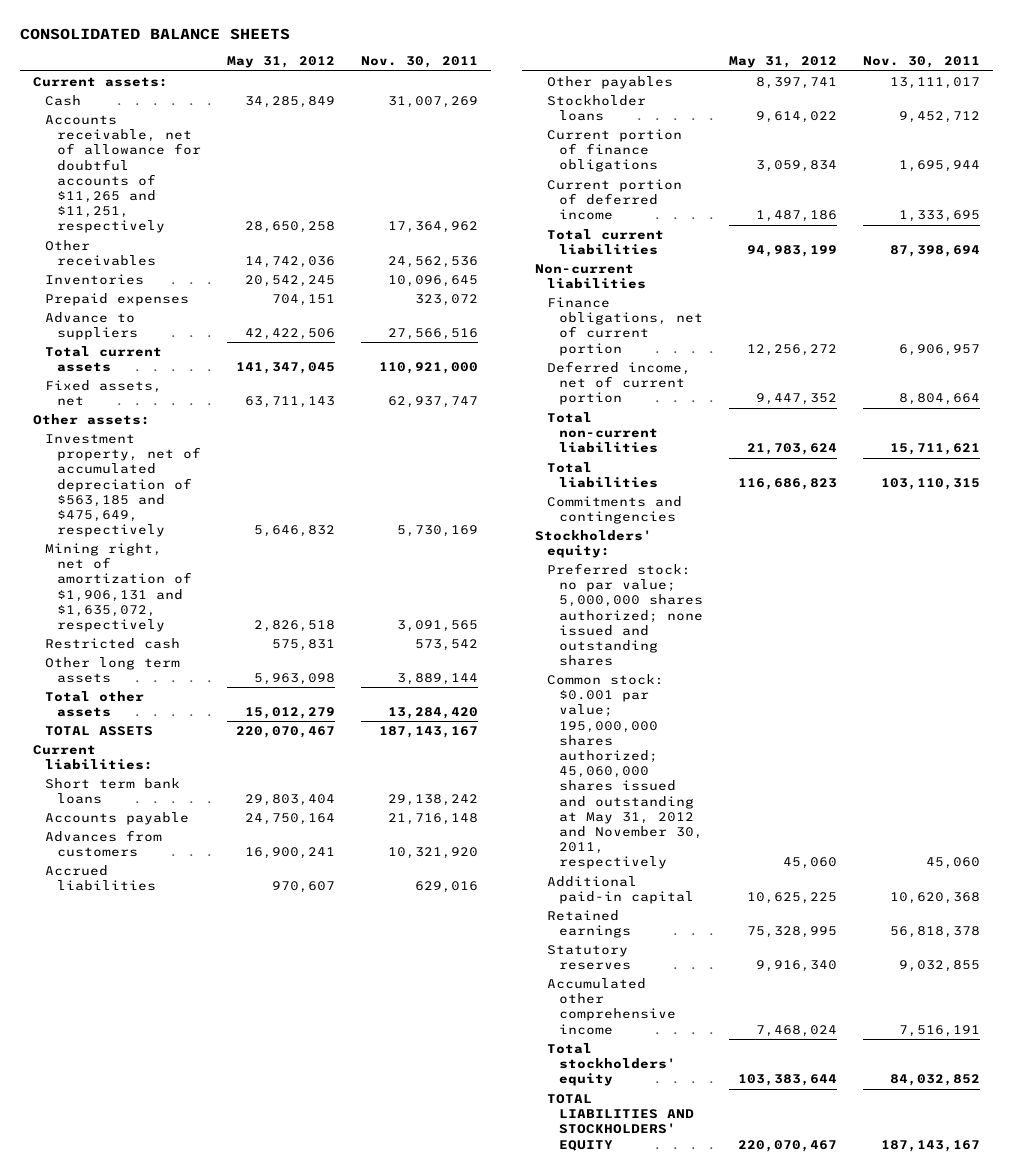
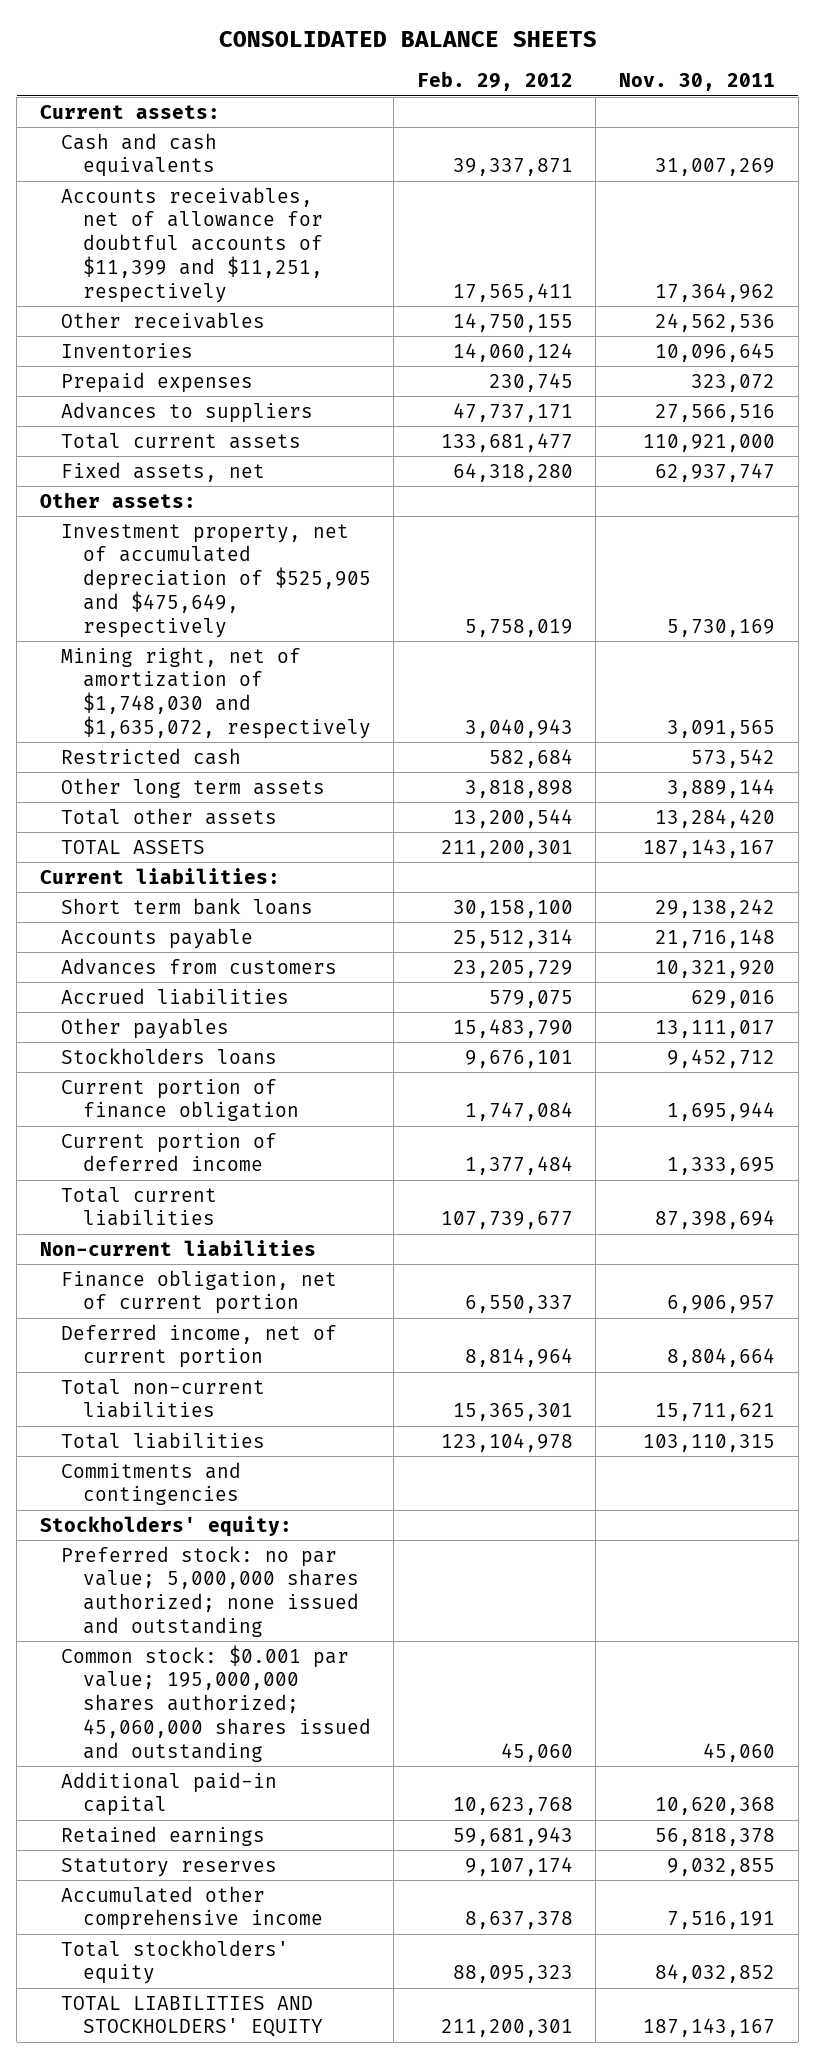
- | May 31, 2012 | Nov. 30, 2011
+ | Feb. 29, 2012 | Nov. 30, 2011
- Cash | 34,285,849 | 31,007,269
- Accounts receivable, net of allowance for doubtful accounts of $11,265 and $11,251, respectively | 28,650,258 | 17,364,962
+ Cash and cash equivalents | 39,337,871 | 31,007,269
+ Accounts receivables, net of allowance for doubtful accounts of $11,399 and $11,251, respectively | 17,565,411 | 17,364,962
- Advance to suppliers | 42,422,506 | 27,566,516
+ Advances to suppliers | 47,737,171 | 27,566,516
- Investment property, net of accumulated depreciation of $563,185 and $475,649, respectively | 5,646,832 | 5,730,169
- Mining right, net of amortization of $1,906,131 and $1,635,072, respectively | 2,826,518 | 3,091,565
+ Investment property, net of accumulated depreciation of $525,905 and $475,649, respectively | 5,758,019 | 5,730,169
+ Mining right, net of amortization of $1,748,030 and $1,635,072, respectively | 3,040,943 | 3,091,565
- Stockholder loans | 9,614,022 | 9,452,712
- Current portion of finance obligations | 3,059,834 | 1,695,944
+ Stockholders loans | 9,676,101 | 9,452,712
+ Current portion of finance obligation | 1,747,084 | 1,695,944
- Finance obligations, net of current portion | 12,256,272 | 6,906,957
+ Finance obligation, net of current portion | 6,550,337 | 6,906,957
- Preferred stock: no par value; 5,000,000 shares authorized; none issued and outstanding shares
- Common stock: $0.001 par value; 195,000,000 shares authorized; 45,060,000 shares issued and outstanding at May 31, 2012 and November 30, 2011, respectively | 45,060 | 45,060
+ Preferred stock: no par value; 5,000,000 shares authorized; none issued and outstanding
+ Common stock: $0.001 par value; 195,000,000 shares authorized; 45,060,000 shares issued and outstanding | 45,060 | 45,060

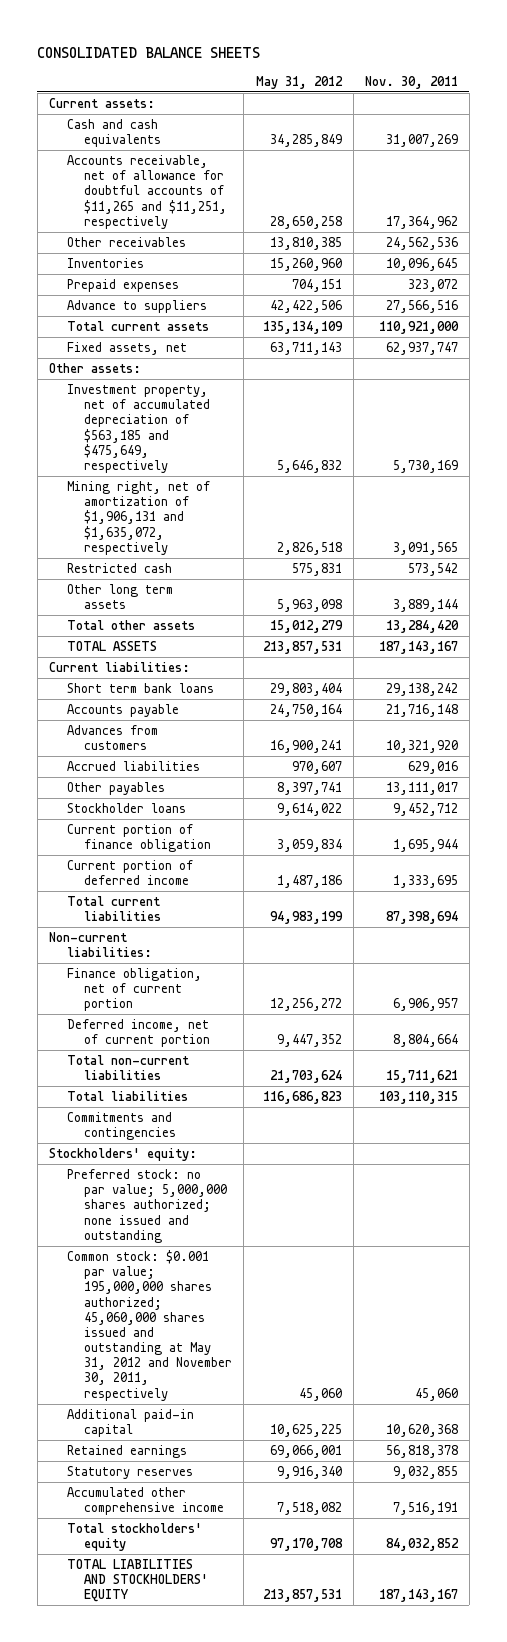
- | Feb. 29, 2012 | Nov. 30, 2011
+ | May 31, 2012 | Nov. 30, 2011
- Accounts receivables, net of allowance for doubtful accounts of $11,399 and $11,251, respectively | 17,565,411 | 17,364,962
+ Accounts receivable, net of allowance for doubtful accounts of $11,265 and $11,251, respectively | 28,650,258 | 17,364,962
- Advances to suppliers | 47,737,171 | 27,566,516
+ Advance to suppliers | 42,422,506 | 27,566,516
- Investment property, net of accumulated depreciation of $525,905 and $475,649, respectively | 5,758,019 | 5,730,169
- Mining right, net of amortization of $1,748,030 and $1,635,072, respectively | 3,040,943 | 3,091,565
+ Investment property, net of accumulated depreciation of $563,185 and $475,649, respectively | 5,646,832 | 5,730,169
+ Mining right, net of amortization of $1,906,131 and $1,635,072, respectively | 2,826,518 | 3,091,565
- Stockholders loans | 9,676,101 | 9,452,712
+ Stockholder loans | 9,614,022 | 9,452,712
- Non-current liabilities
+ Non-current liabilities:
- Common stock: $0.001 par value; 195,000,000 shares authorized; 45,060,000 shares issued and outstanding | 45,060 | 45,060
+ Common stock: $0.001 par value; 195,000,000 shares authorized; 45,060,000 shares issued and outstanding at May 31, 2012 and November 30, 2011, respectively | 45,060 | 45,060

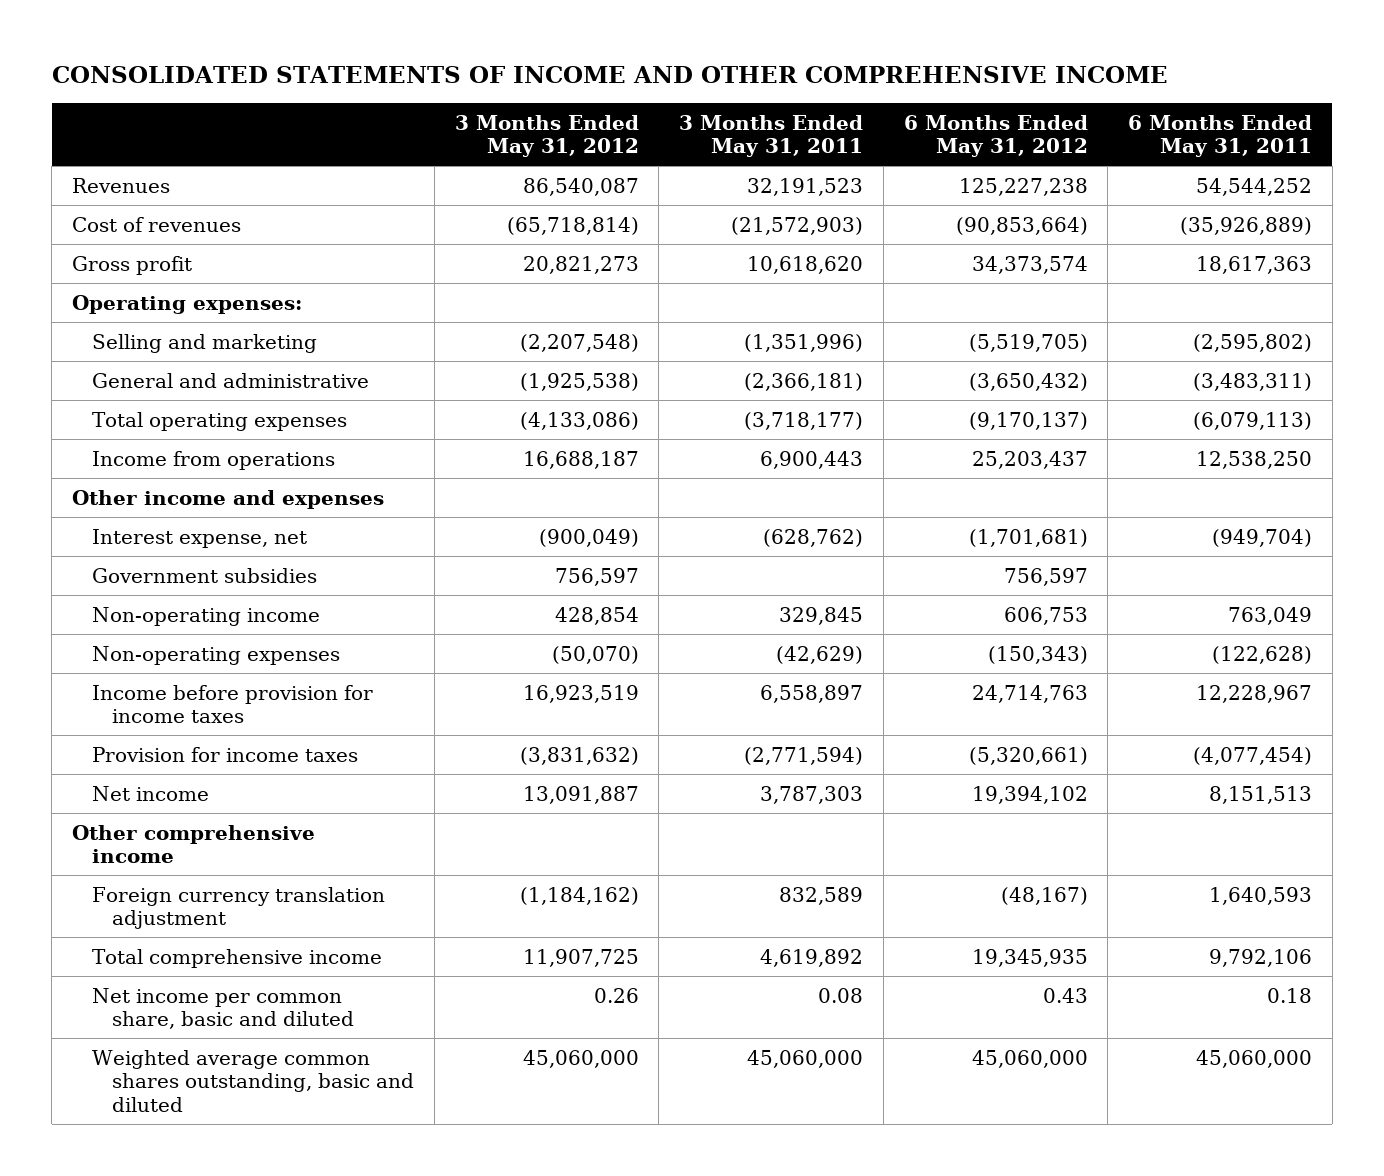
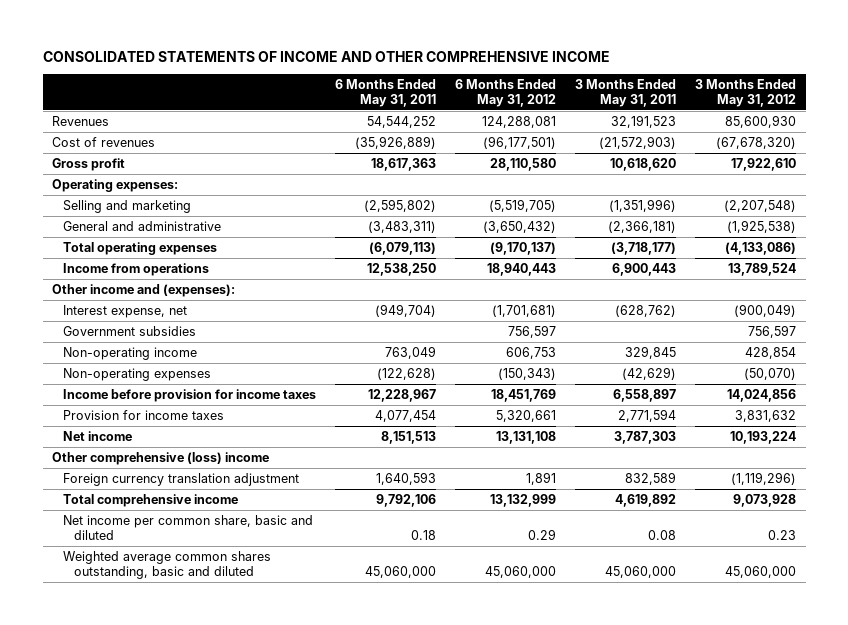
- | 3 Months Ended May 31, 2012 | 3 Months Ended May 31, 2011 | 6 Months Ended May 31, 2012 | 6 Months Ended May 31, 2011
+ | 6 Months Ended May 31, 2011 | 6 Months Ended May 31, 2012 | 3 Months Ended May 31, 2011 | 3 Months Ended May 31, 2012
- Revenues | 86,540,087 | 32,191,523 | 125,227,238 | 54,544,252
- Cost of revenues | (65,718,814) | (21,572,903) | (90,853,664) | (35,926,889)
- Gross profit | 20,821,273 | 10,618,620 | 34,373,574 | 18,617,363
+ Revenues | 54,544,252 | 124,288,081 | 32,191,523 | 85,600,930
+ Cost of revenues | (35,926,889) | (96,177,501) | (21,572,903) | (67,678,320)
+ Gross profit | 18,617,363 | 28,110,580 | 10,618,620 | 17,922,610
- Income from operations | 16,688,187 | 6,900,443 | 25,203,437 | 12,538,250
- Other income and expenses
+ Income from operations | 12,538,250 | 18,940,443 | 6,900,443 | 13,789,524
+ Other income and (expenses):
- Income before provision for income taxes | 16,923,519 | 6,558,897 | 24,714,763 | 12,228,967
- Provision for income taxes | (3,831,632) | (2,771,594) | (5,320,661) | (4,077,454)
- Net income | 13,091,887 | 3,787,303 | 19,394,102 | 8,151,513
- Other comprehensive income
- Foreign currency translation adjustment | (1,184,162) | 832,589 | (48,167) | 1,640,593
- Total comprehensive income | 11,907,725 | 4,619,892 | 19,345,935 | 9,792,106
- Net income per common share, basic and diluted | 0.26 | 0.08 | 0.43 | 0.18
+ Income before provision for income taxes | 12,228,967 | 18,451,769 | 6,558,897 | 14,024,856
+ Provision for income taxes | 4,077,454 | 5,320,661 | 2,771,594 | 3,831,632
+ Net income | 8,151,513 | 13,131,108 | 3,787,303 | 10,193,224
+ Other comprehensive (loss) income
+ Foreign currency translation adjustment | 1,640,593 | 1,891 | 832,589 | (1,119,296)
+ Total comprehensive income | 9,792,106 | 13,132,999 | 4,619,892 | 9,073,928
+ Net income per common share, basic and diluted | 0.18 | 0.29 | 0.08 | 0.23

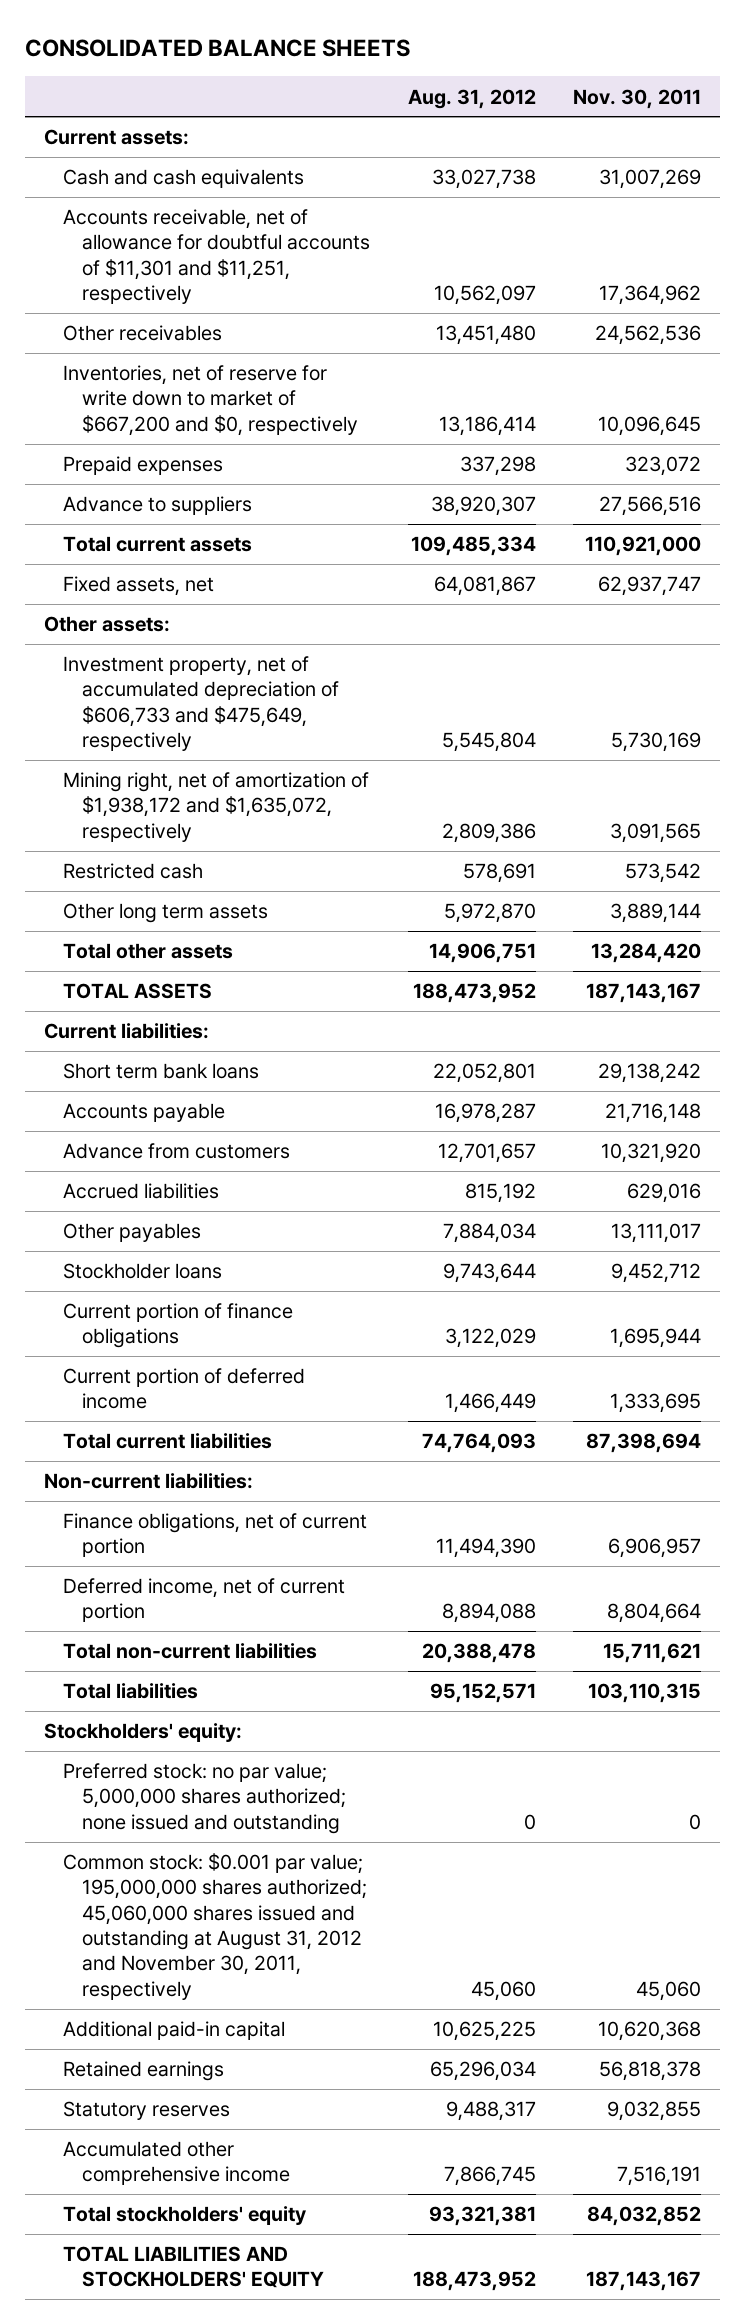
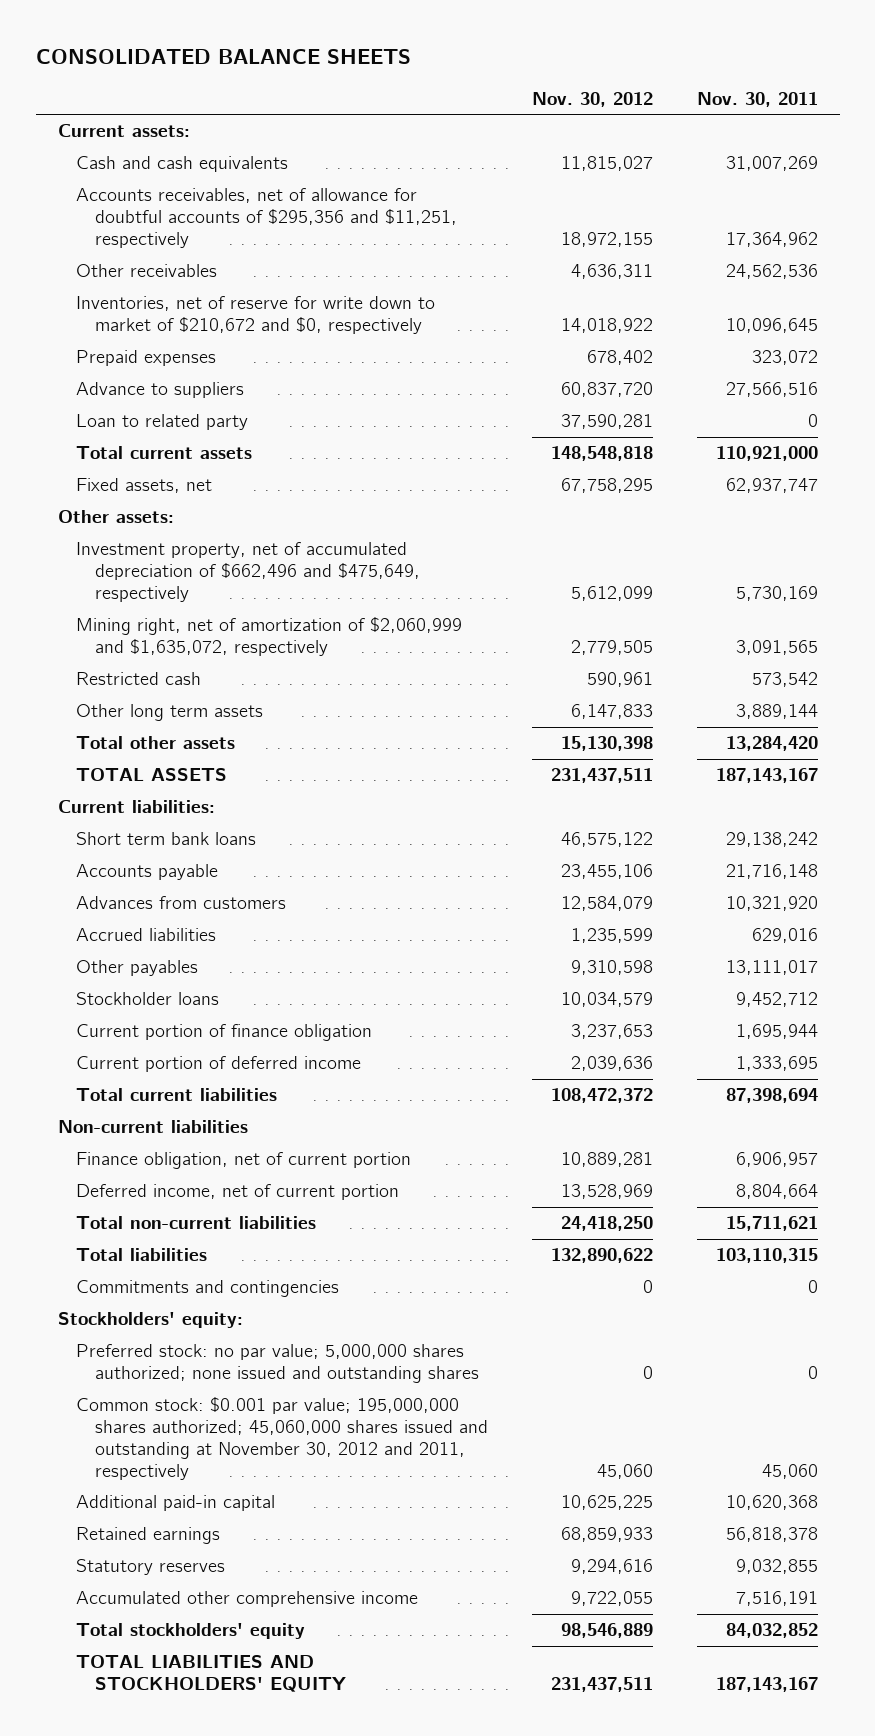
- | Aug. 31, 2012 | Nov. 30, 2011
+ | Nov. 30, 2012 | Nov. 30, 2011
- Accounts receivable, net of allowance for doubtful accounts of $11,301 and $11,251, respectively | 10,562,097 | 17,364,962
+ Accounts receivables, net of allowance for doubtful accounts of $295,356 and $11,251, respectively | 18,972,155 | 17,364,962
- Inventories, net of reserve for write down to market of $667,200 and $0, respectively | 13,186,414 | 10,096,645
+ Inventories, net of reserve for write down to market of $210,672 and $0, respectively | 14,018,922 | 10,096,645
+ Loan to related party | 37,590,281 | 0
- Investment property, net of accumulated depreciation of $606,733 and $475,649, respectively | 5,545,804 | 5,730,169
- Mining right, net of amortization of $1,938,172 and $1,635,072, respectively | 2,809,386 | 3,091,565
+ Investment property, net of accumulated depreciation of $662,496 and $475,649, respectively | 5,612,099 | 5,730,169
+ Mining right, net of amortization of $2,060,999 and $1,635,072, respectively | 2,779,505 | 3,091,565
- Advance from customers | 12,701,657 | 10,321,920
+ Advances from customers | 12,584,079 | 10,321,920
- Current portion of finance obligations | 3,122,029 | 1,695,944
+ Current portion of finance obligation | 3,237,653 | 1,695,944
- Non-current liabilities:
- Finance obligations, net of current portion | 11,494,390 | 6,906,957
+ Non-current liabilities
+ Finance obligation, net of current portion | 10,889,281 | 6,906,957
+ Commitments and contingencies | 0 | 0
- Preferred stock: no par value; 5,000,000 shares authorized; none issued and outstanding | 0 | 0
- Common stock: $0.001 par value; 195,000,000 shares authorized; 45,060,000 shares issued and outstanding at August 31, 2012 and November 30, 2011, respectively | 45,060 | 45,060
+ Preferred stock: no par value; 5,000,000 shares authorized; none issued and outstanding shares | 0 | 0
+ Common stock: $0.001 par value; 195,000,000 shares authorized; 45,060,000 shares issued and outstanding at November 30, 2012 and 2011, respectively | 45,060 | 45,060

